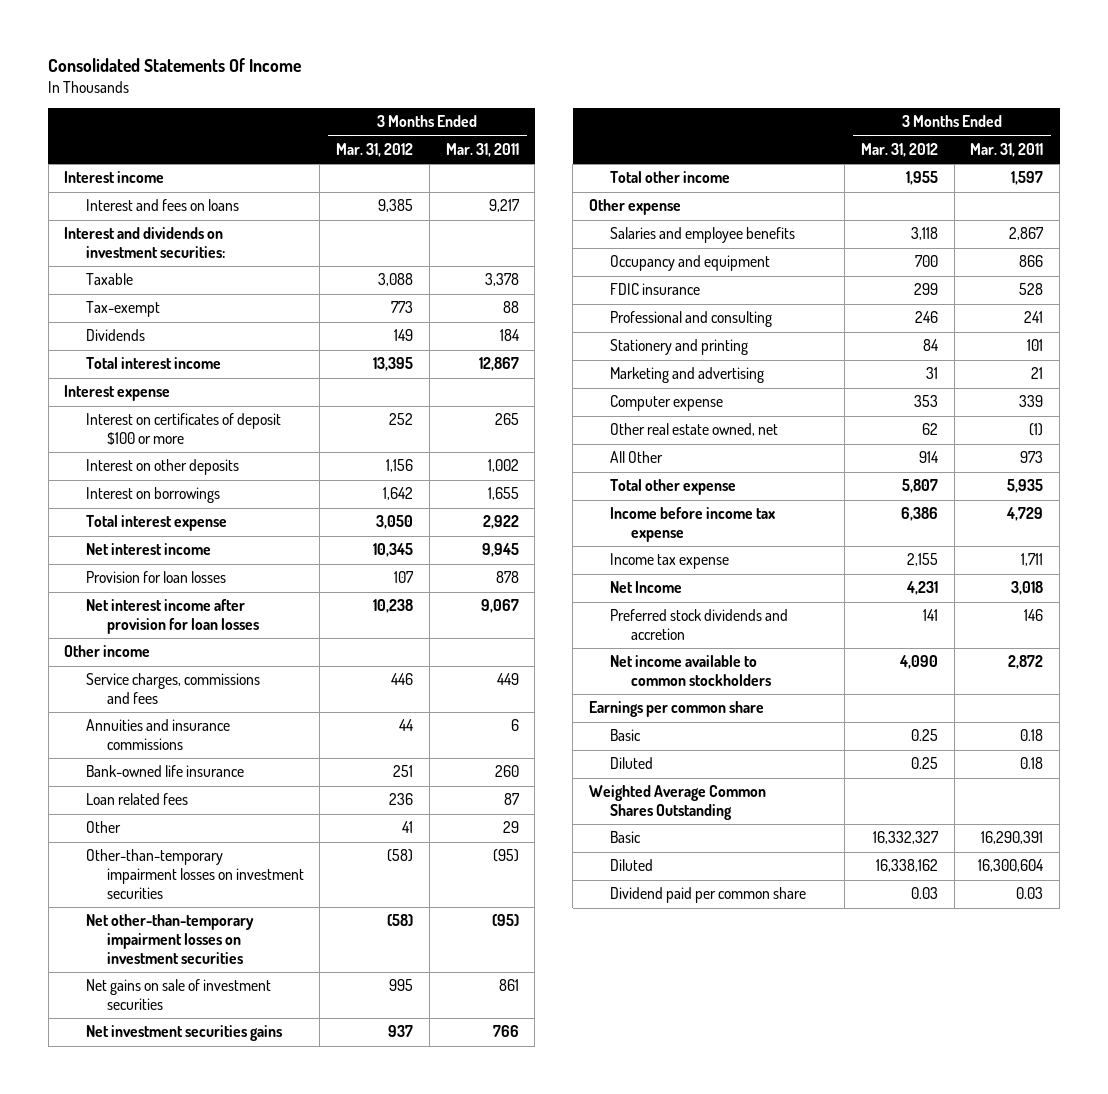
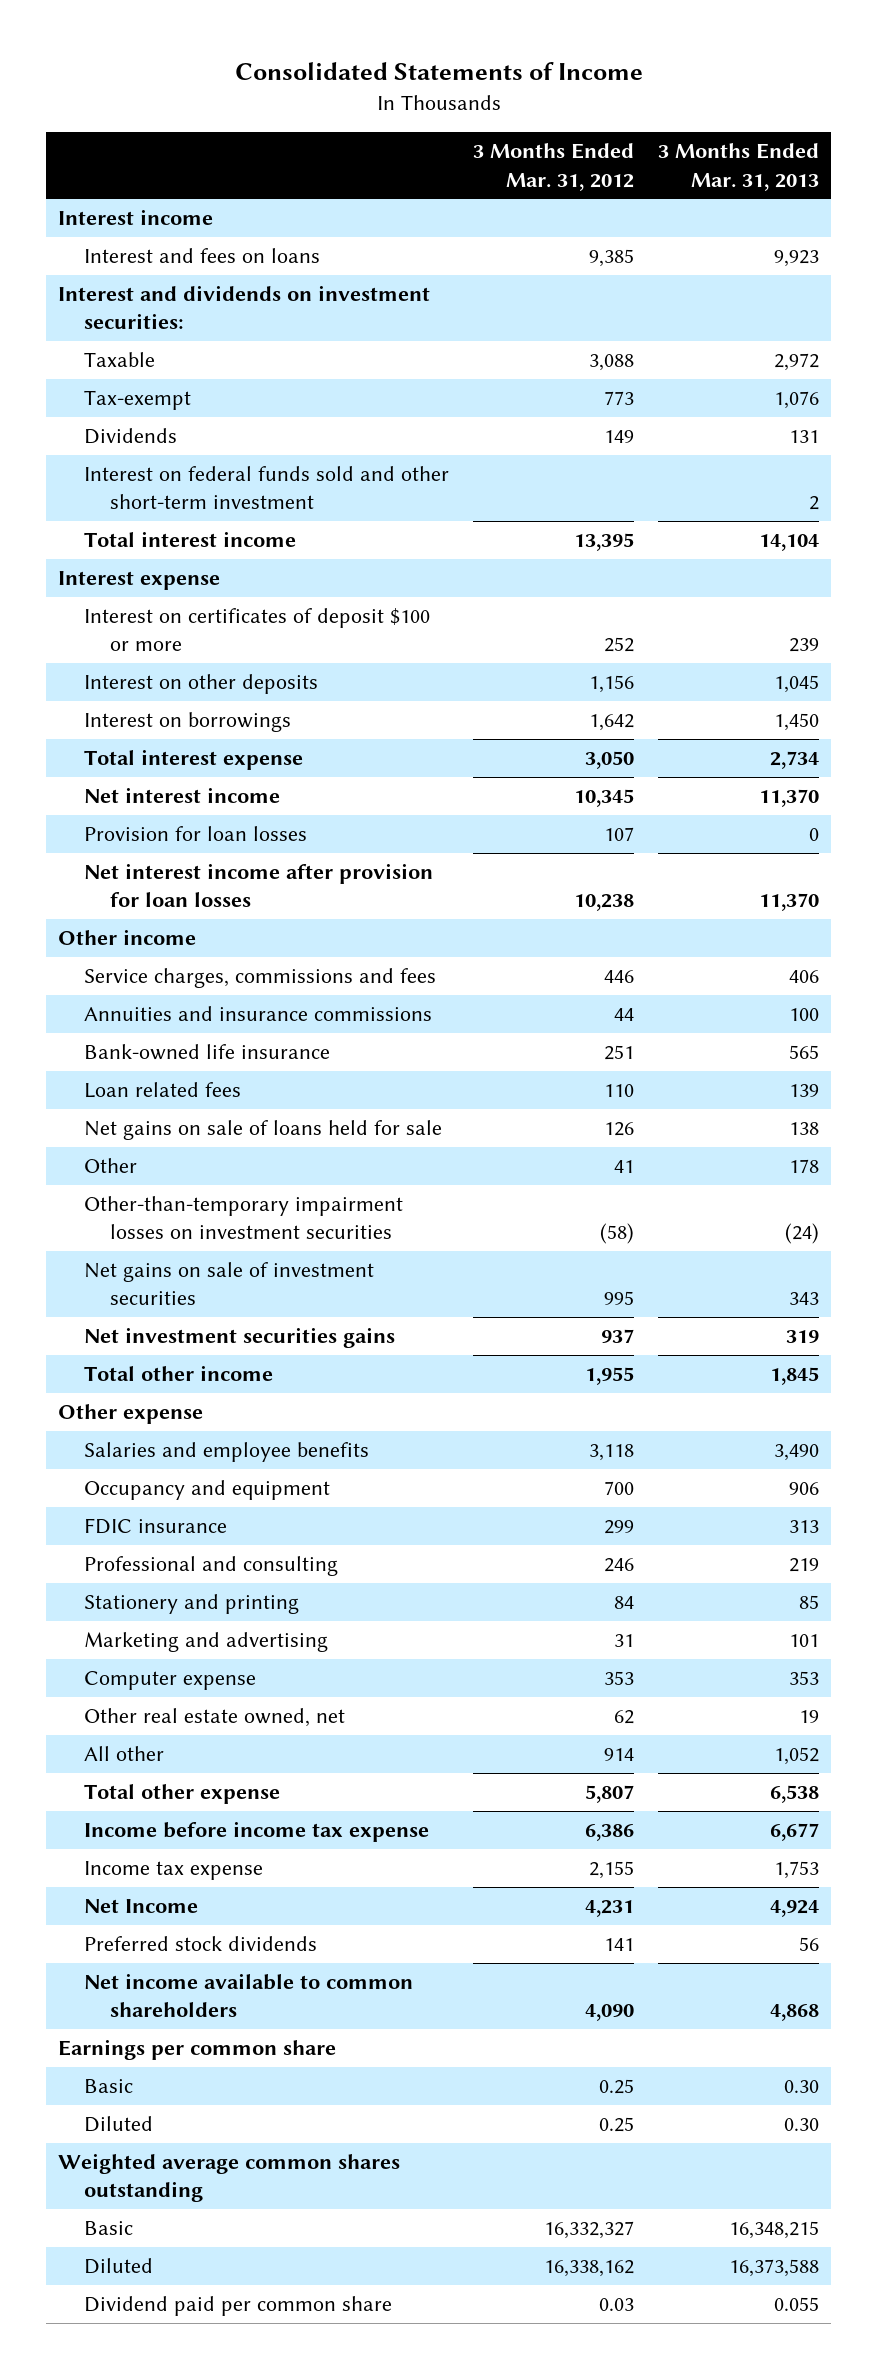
- Consolidated Statements Of Income
+ Consolidated Statements of Income
- | 3 Months Ended Mar. 31, 2012 | 3 Months Ended Mar. 31, 2011
+ | 3 Months Ended Mar. 31, 2012 | 3 Months Ended Mar. 31, 2013
+ Interest on federal funds sold and other short-term investment | | 2
- Loan related fees | 236 | 87
+ Loan related fees | 110 | 139
+ Net gains on sale of loans held for sale | 126 | 138
- Net other-than-temporary impairment losses on investment securities | (58) | (95)
- All Other | 914 | 973
+ All other | 914 | 1,052
- Preferred stock dividends and accretion | 141 | 146
- Net income available to common stockholders | 4,090 | 2,872
+ Preferred stock dividends | 141 | 56
+ Net income available to common shareholders | 4,090 | 4,868
- Weighted Average Common Shares Outstanding
+ Weighted average common shares outstanding

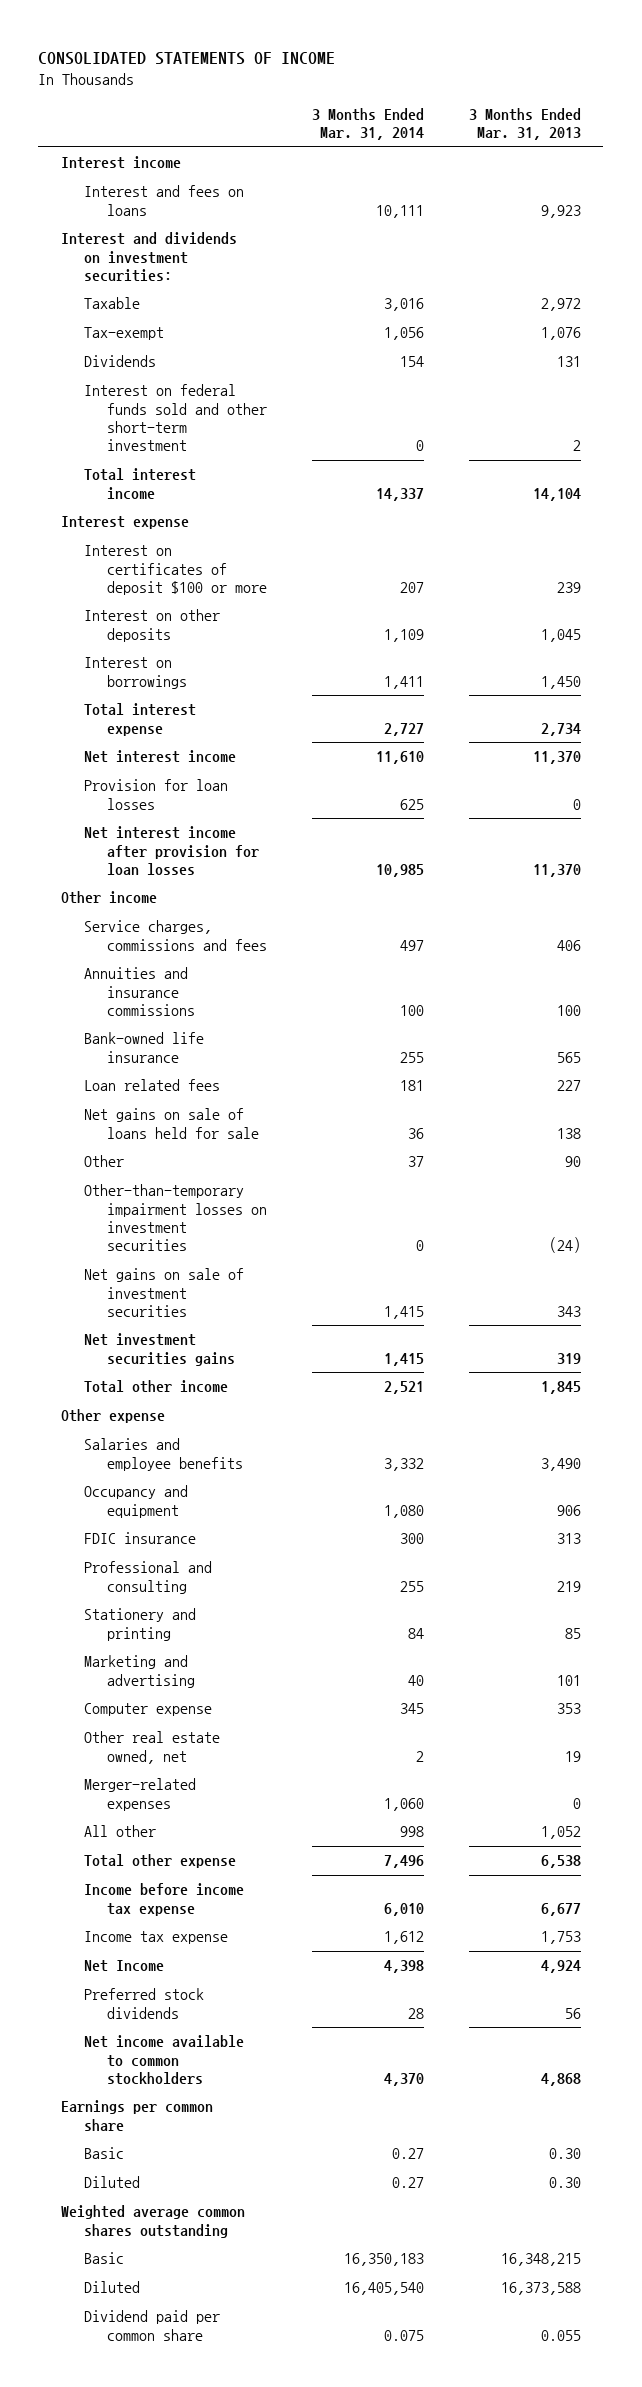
- Consolidated Statements of Income
+ CONSOLIDATED STATEMENTS OF INCOME
- | 3 Months Ended Mar. 31, 2012 | 3 Months Ended Mar. 31, 2013
+ | 3 Months Ended Mar. 31, 2014 | 3 Months Ended Mar. 31, 2013
- Loan related fees | 110 | 139
+ Loan related fees | 181 | 227
- Other | 41 | 178
+ Other | 37 | 90
+ Merger-related expenses | 1,060 | 0
- Net income available to common shareholders | 4,090 | 4,868
+ Net income available to common stockholders | 4,370 | 4,868

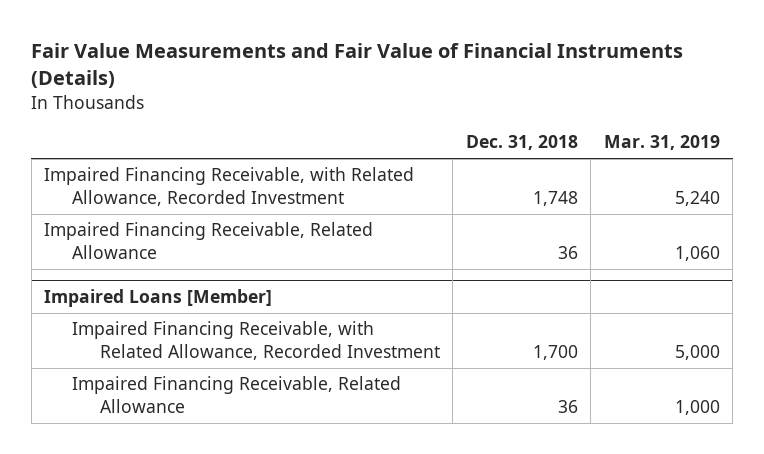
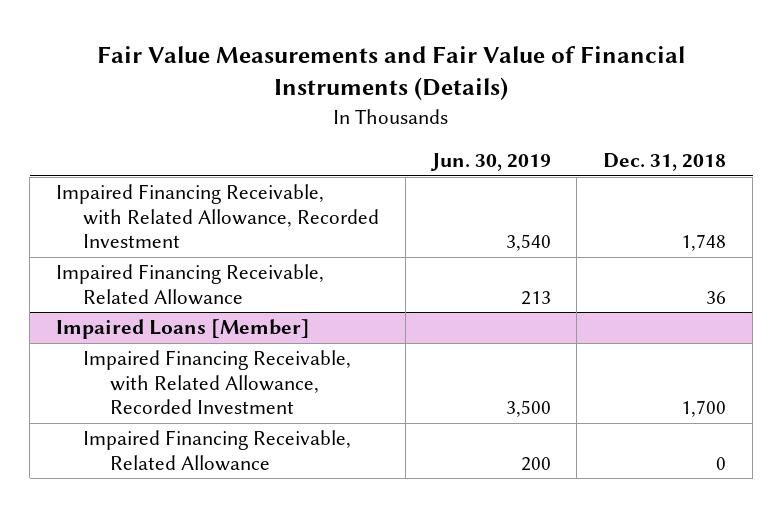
- | Dec. 31, 2018 | Mar. 31, 2019
+ | Jun. 30, 2019 | Dec. 31, 2018
@ Impaired Loans [Member]
- Impaired Financing Receivable, Related Allowance | 36 | 1,000
+ Impaired Financing Receivable, Related Allowance | 200 | 0

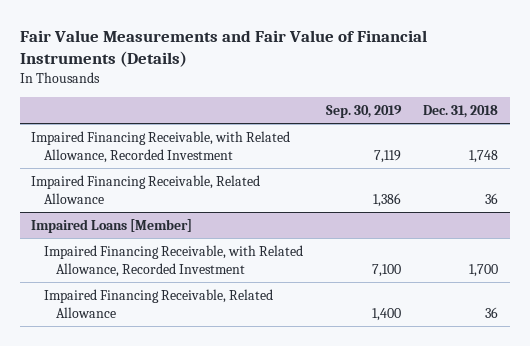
- | Jun. 30, 2019 | Dec. 31, 2018
+ | Sep. 30, 2019 | Dec. 31, 2018
@ Impaired Loans [Member]
- Impaired Financing Receivable, Related Allowance | 200 | 0
+ Impaired Financing Receivable, Related Allowance | 1,400 | 36

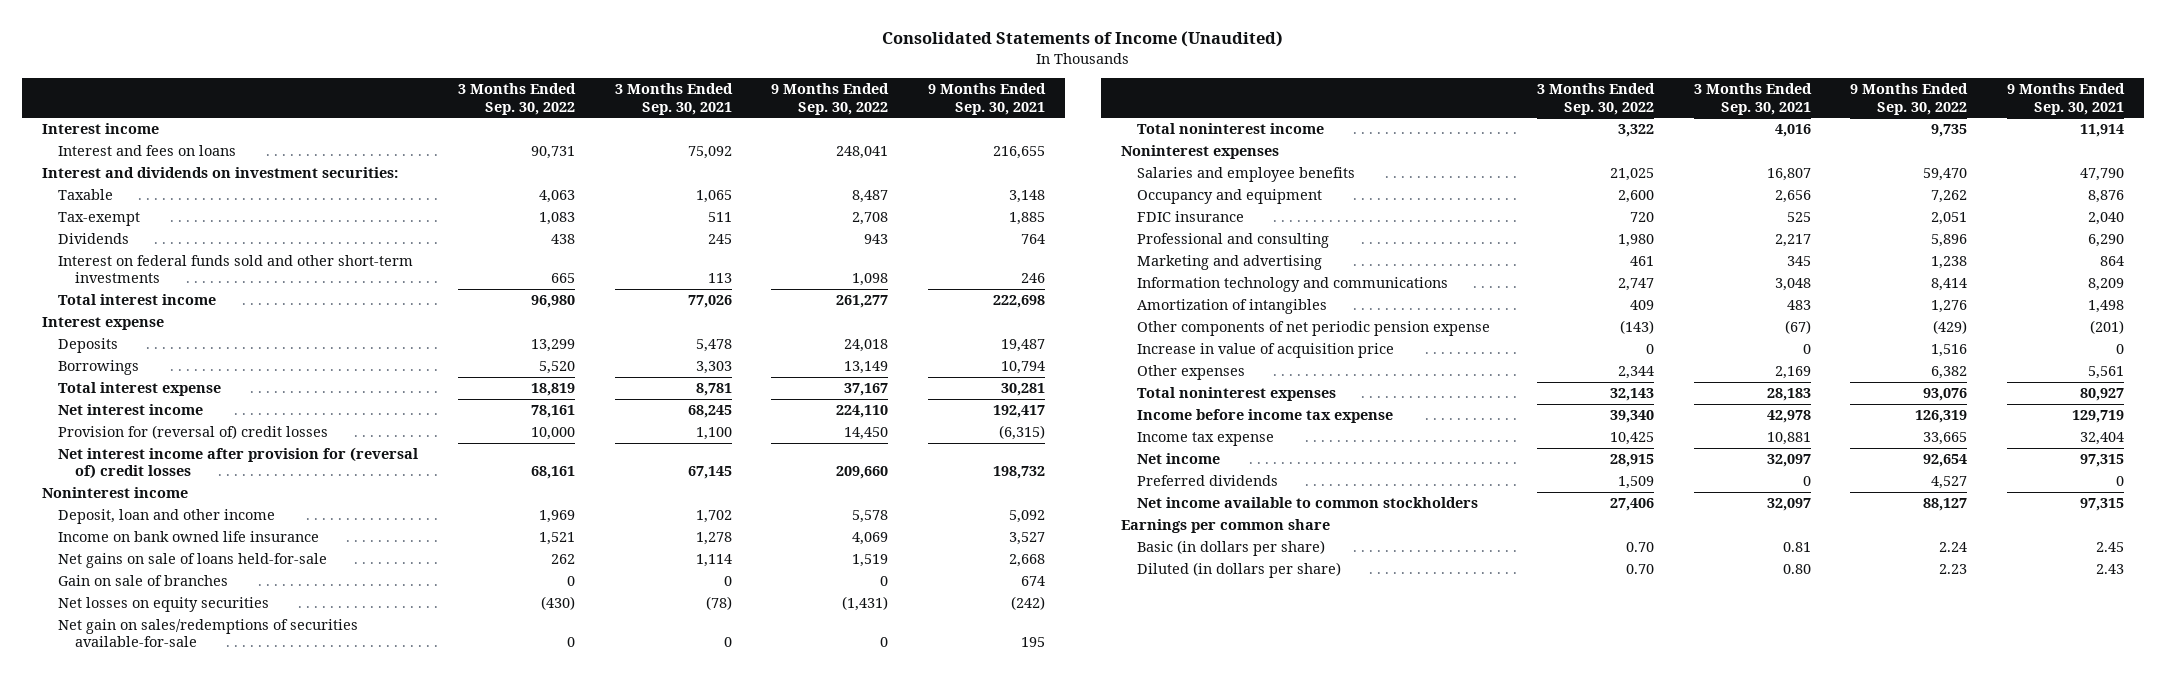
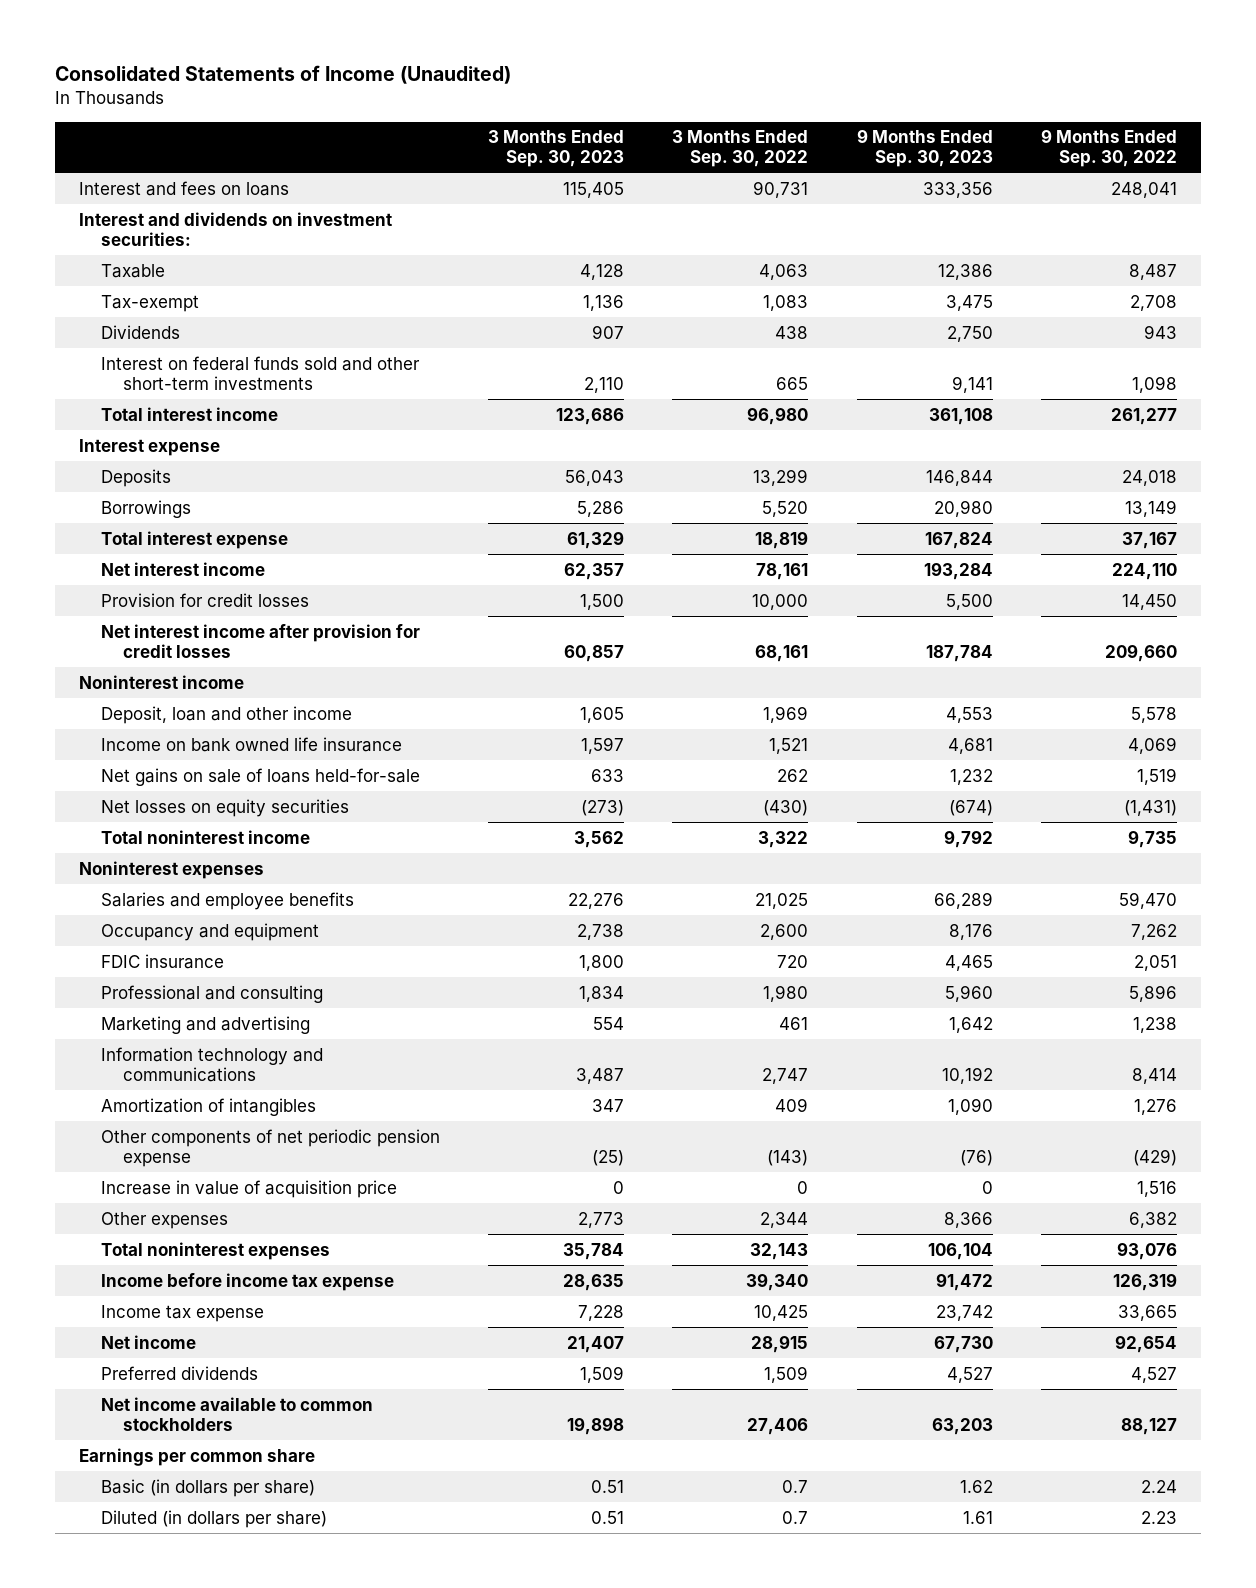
- | 3 Months Ended Sep. 30, 2022 | 3 Months Ended Sep. 30, 2021 | 9 Months Ended Sep. 30, 2022 | 9 Months Ended Sep. 30, 2021
+ | 3 Months Ended Sep. 30, 2023 | 3 Months Ended Sep. 30, 2022 | 9 Months Ended Sep. 30, 2023 | 9 Months Ended Sep. 30, 2022
- Interest income
- Provision for (reversal of) credit losses | 10,000 | 1,100 | 14,450 | (6,315)
- Net interest income after provision for (reversal of) credit losses | 68,161 | 67,145 | 209,660 | 198,732
+ Provision for credit losses | 1,500 | 10,000 | 5,500 | 14,450
+ Net interest income after provision for credit losses | 60,857 | 68,161 | 187,784 | 209,660
- Gain on sale of branches | 0 | 0 | 0 | 674
- Net gain on sales/redemptions of securities available-for-sale | 0 | 0 | 0 | 195
- Basic (in dollars per share) | 0.70 | 0.81 | 2.24 | 2.45
- Diluted (in dollars per share) | 0.70 | 0.80 | 2.23 | 2.43
+ Basic (in dollars per share) | 0.51 | 0.7 | 1.62 | 2.24
+ Diluted (in dollars per share) | 0.51 | 0.7 | 1.61 | 2.23

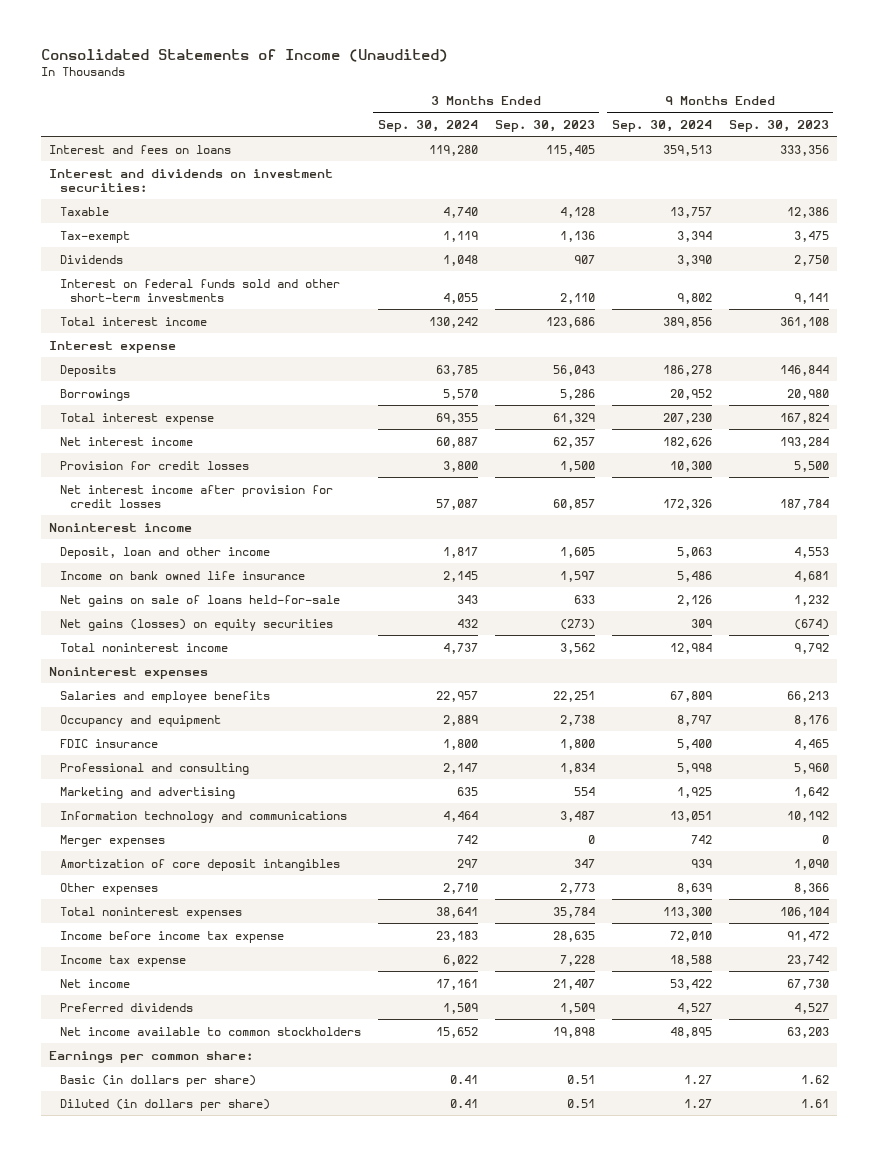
- | 3 Months Ended Sep. 30, 2023 | 3 Months Ended Sep. 30, 2022 | 9 Months Ended Sep. 30, 2023 | 9 Months Ended Sep. 30, 2022
+ | 3 Months Ended Sep. 30, 2024 | 3 Months Ended Sep. 30, 2023 | 9 Months Ended Sep. 30, 2024 | 9 Months Ended Sep. 30, 2023
- Net losses on equity securities | (273) | (430) | (674) | (1,431)
+ Net gains (losses) on equity securities | 432 | (273) | 309 | (674)
- Salaries and employee benefits | 22,276 | 21,025 | 66,289 | 59,470
+ Salaries and employee benefits | 22,957 | 22,251 | 67,809 | 66,213
- Amortization of intangibles | 347 | 409 | 1,090 | 1,276
- Other components of net periodic pension expense | (25) | (143) | (76) | (429)
- Increase in value of acquisition price | 0 | 0 | 0 | 1,516
+ Merger expenses | 742 | 0 | 742 | 0
+ Amortization of core deposit intangibles | 297 | 347 | 939 | 1,090
- Earnings per common share
+ Earnings per common share:

